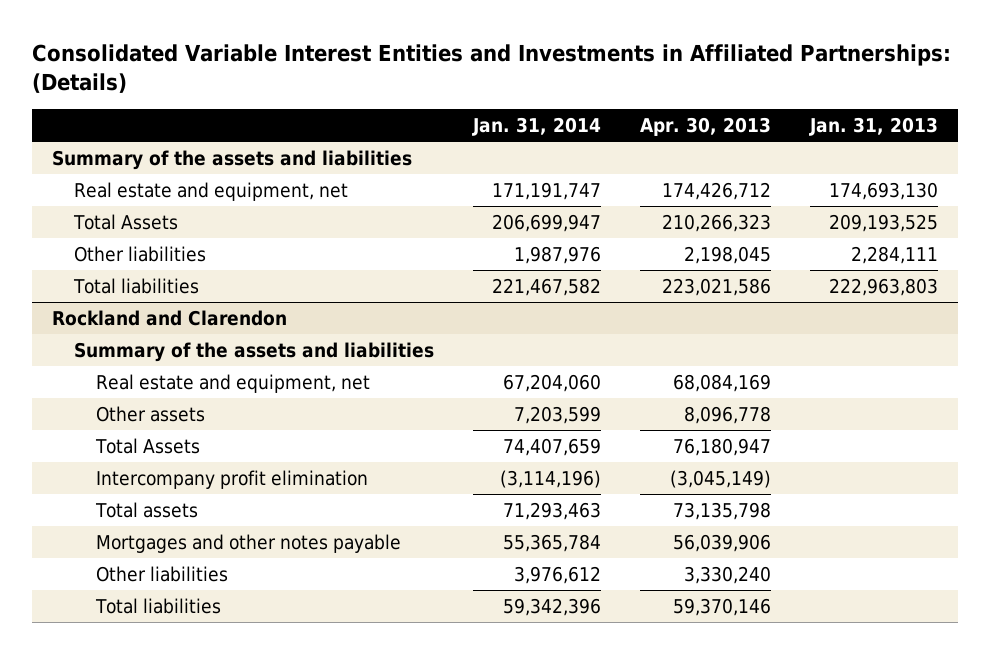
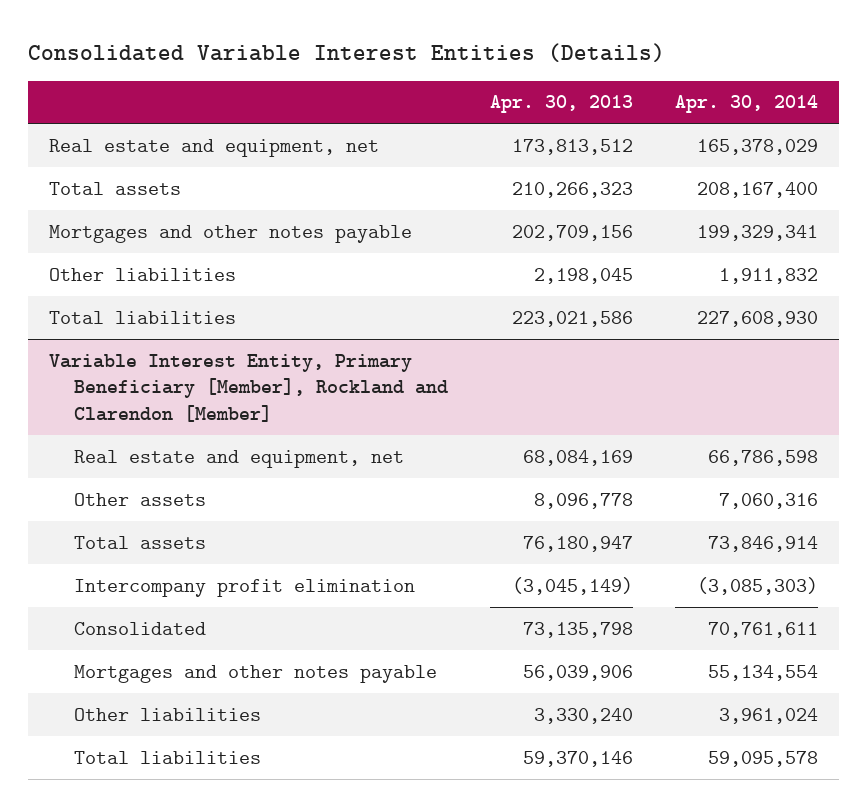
- Consolidated Variable Interest Entities and Investments in Affiliated Partnerships: (Details)
+ Consolidated Variable Interest Entities (Details)
- | Jan. 31, 2014 | Apr. 30, 2013 | Jan. 31, 2013
+ | Apr. 30, 2013 | Apr. 30, 2014
- Summary of the assets and liabilities
- Real estate and equipment, net | 171,191,747 | 174,426,712 | 174,693,130
- Total Assets | 206,699,947 | 210,266,323 | 209,193,525
+ Real estate and equipment, net | 173,813,512 | 165,378,029
+ Total assets | 210,266,323 | 208,167,400
+ Mortgages and other notes payable | 202,709,156 | 199,329,341
- Rockland and Clarendon
- Summary of the assets and liabilities
+ Variable Interest Entity, Primary Beneficiary [Member], Rockland and Clarendon [Member]
- Total Assets | 74,407,659 | 76,180,947 |
+ Total assets | 76,180,947 | 73,846,914
- Total assets | 71,293,463 | 73,135,798 |
+ Consolidated | 73,135,798 | 70,761,611

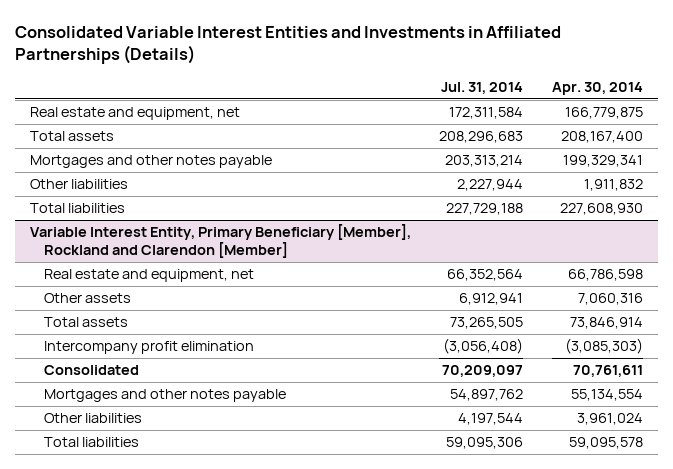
- Consolidated Variable Interest Entities (Details)
+ Consolidated Variable Interest Entities and Investments in Affiliated Partnerships (Details)
- | Apr. 30, 2013 | Apr. 30, 2014
+ | Jul. 31, 2014 | Apr. 30, 2014
- Real estate and equipment, net | 173,813,512 | 165,378,029
+ Real estate and equipment, net | 172,311,584 | 166,779,875

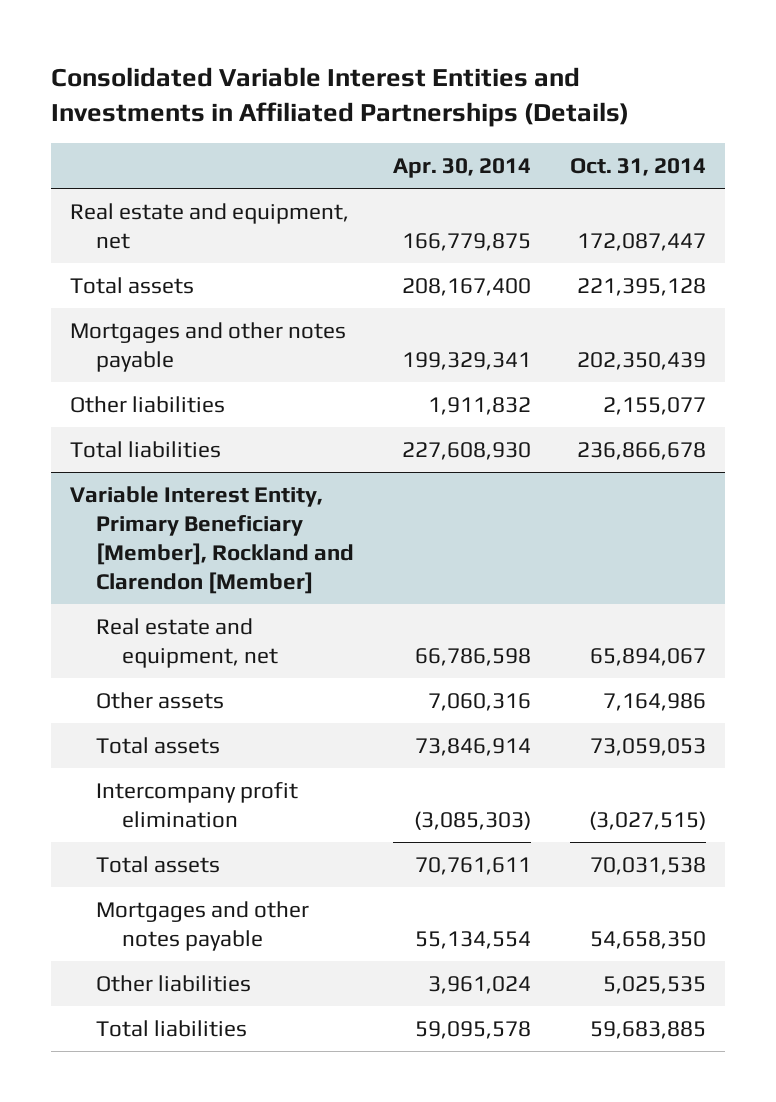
- | Jul. 31, 2014 | Apr. 30, 2014
+ | Apr. 30, 2014 | Oct. 31, 2014
@ Variable Interest Entity, Primary Beneficiary [Member], Rockland and Clarendon [Member]
- Consolidated | 70,209,097 | 70,761,611
+ Total assets | 70,761,611 | 70,031,538

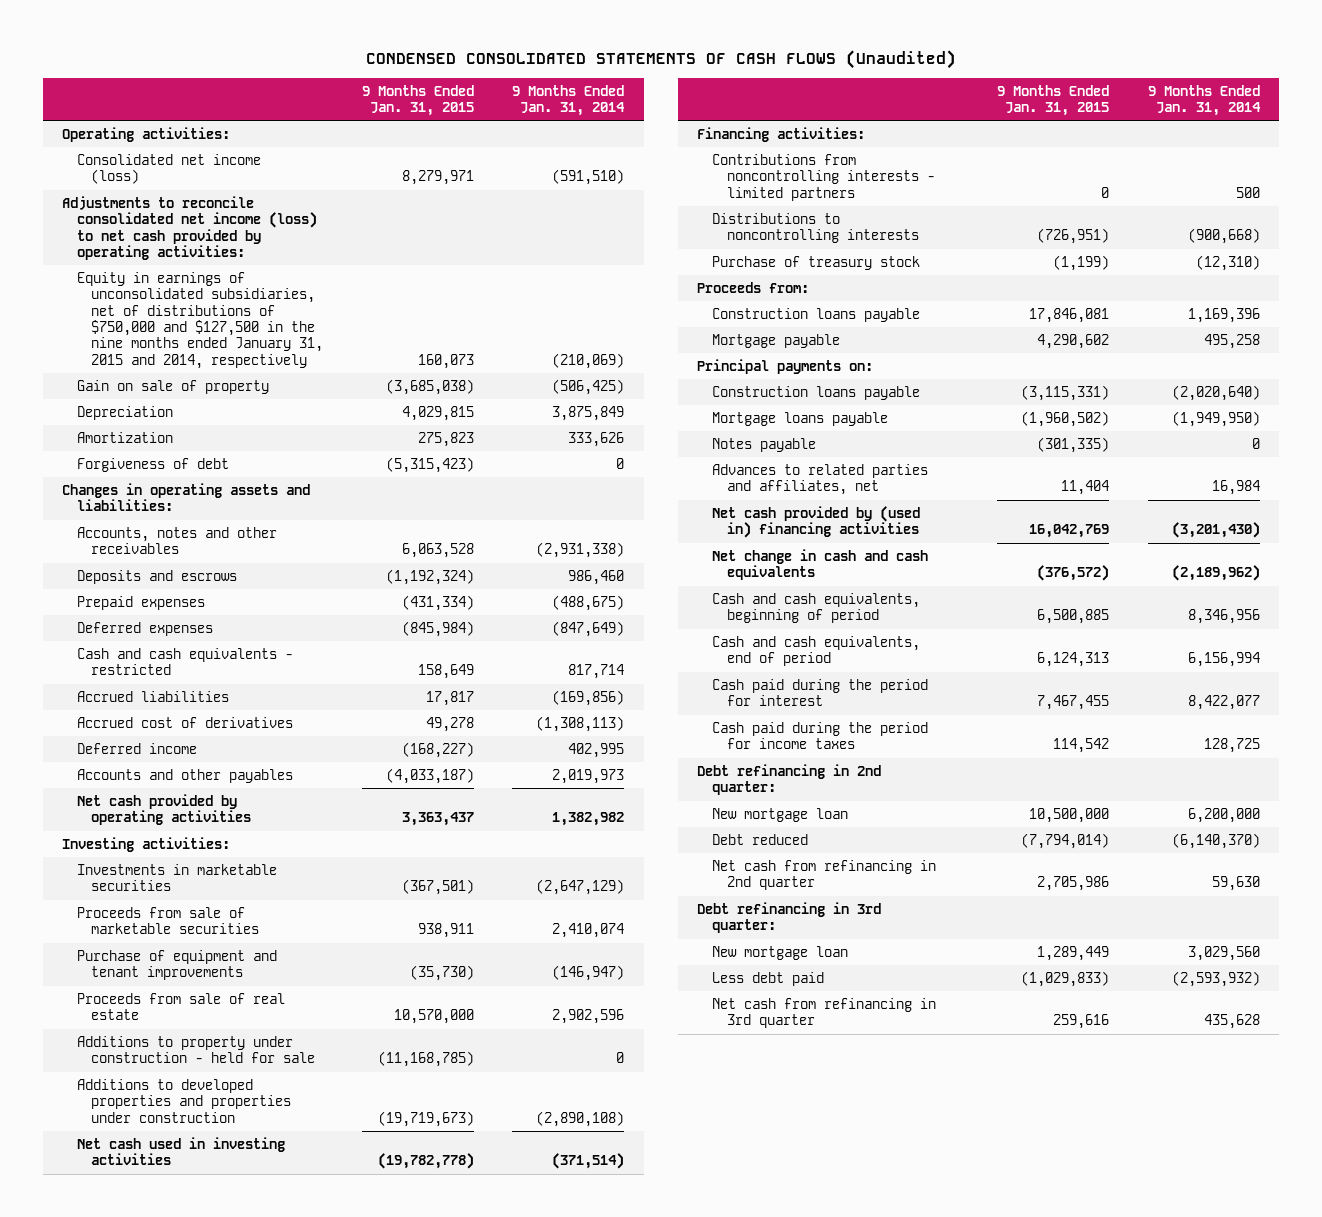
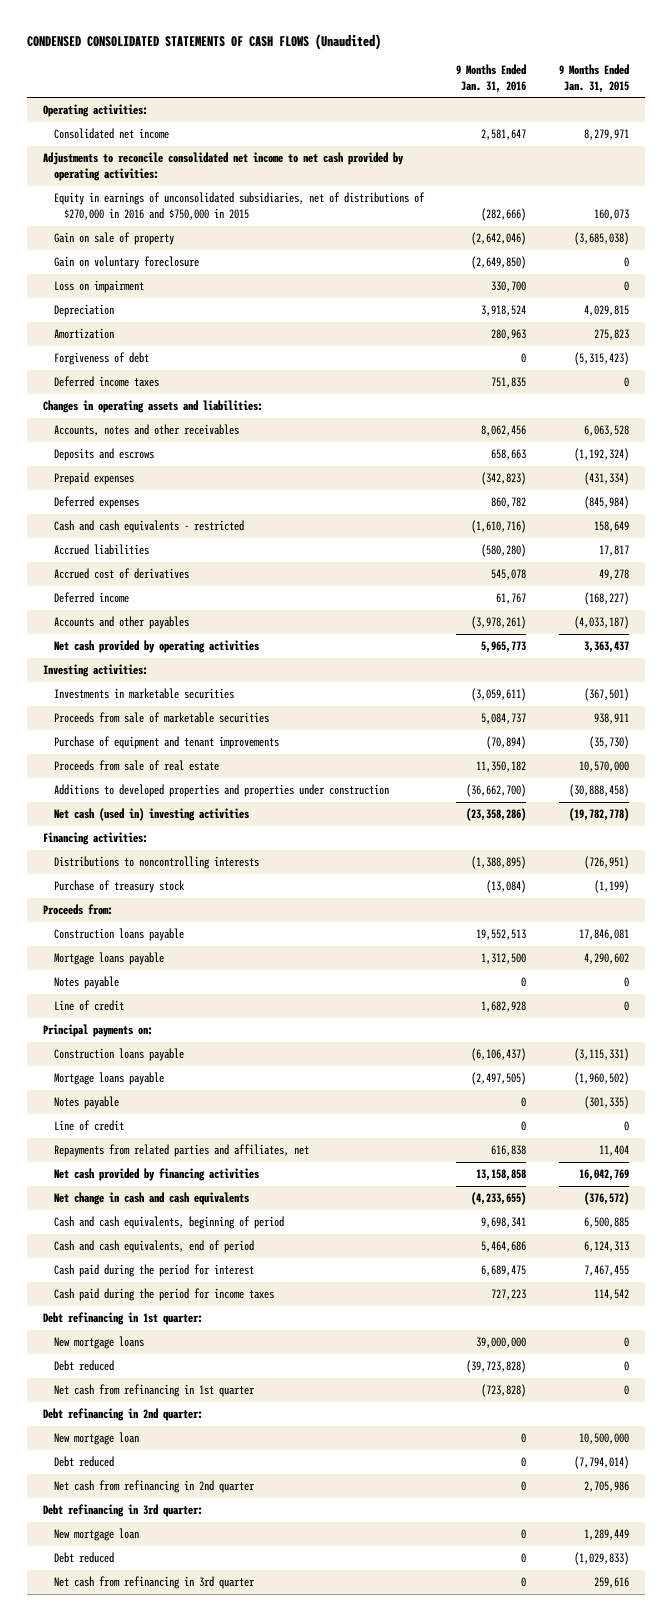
- | 9 Months Ended Jan. 31, 2015 | 9 Months Ended Jan. 31, 2014
+ | 9 Months Ended Jan. 31, 2016 | 9 Months Ended Jan. 31, 2015
- Consolidated net income (loss) | 8,279,971 | (591,510)
- Adjustments to reconcile consolidated net income (loss) to net cash provided by operating activities:
- Equity in earnings of unconsolidated subsidiaries, net of distributions of $750,000 and $127,500 in the nine months ended January 31, 2015 and 2014, respectively | 160,073 | (210,069)
+ Consolidated net income | 2,581,647 | 8,279,971
+ Adjustments to reconcile consolidated net income to net cash provided by operating activities:
+ Equity in earnings of unconsolidated subsidiaries, net of distributions of $270,000 in 2016 and $750,000 in 2015 | (282,666) | 160,073
+ Gain on voluntary foreclosure | (2,649,850) | 0
+ Loss on impairment | 330,700 | 0
+ Deferred income taxes | 751,835 | 0
- Additions to property under construction - held for sale | (11,168,785) | 0
- Additions to developed properties and properties under construction | (19,719,673) | (2,890,108)
- Net cash used in investing activities | (19,782,778) | (371,514)
+ Additions to developed properties and properties under construction | (36,662,700) | (30,888,458)
+ Net cash (used in) investing activities | (23,358,286) | (19,782,778)
- Contributions from noncontrolling interests - limited partners | 0 | 500
- Mortgage payable | 4,290,602 | 495,258
+ Mortgage loans payable | 1,312,500 | 4,290,602
+ Notes payable | 0 | 0
+ Line of credit | 1,682,928 | 0
- Advances to related parties and affiliates, net | 11,404 | 16,984
- Net cash provided by (used in) financing activities | 16,042,769 | (3,201,430)
+ Line of credit | 0 | 0
+ Repayments from related parties and affiliates, net | 616,838 | 11,404
+ Net cash provided by financing activities | 13,158,858 | 16,042,769
+ Debt refinancing in 1st quarter:
+ New mortgage loans | 39,000,000 | 0
+ Debt reduced | (39,723,828) | 0
+ Net cash from refinancing in 1st quarter | (723,828) | 0
- Less debt paid | (1,029,833) | (2,593,932)
+ Debt reduced | 0 | (1,029,833)

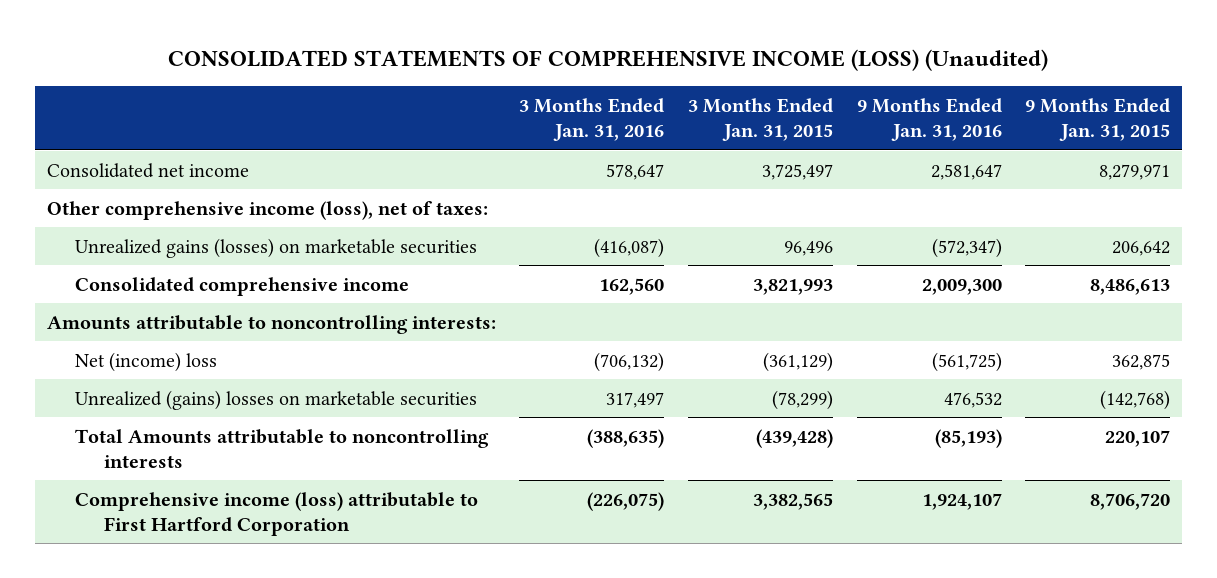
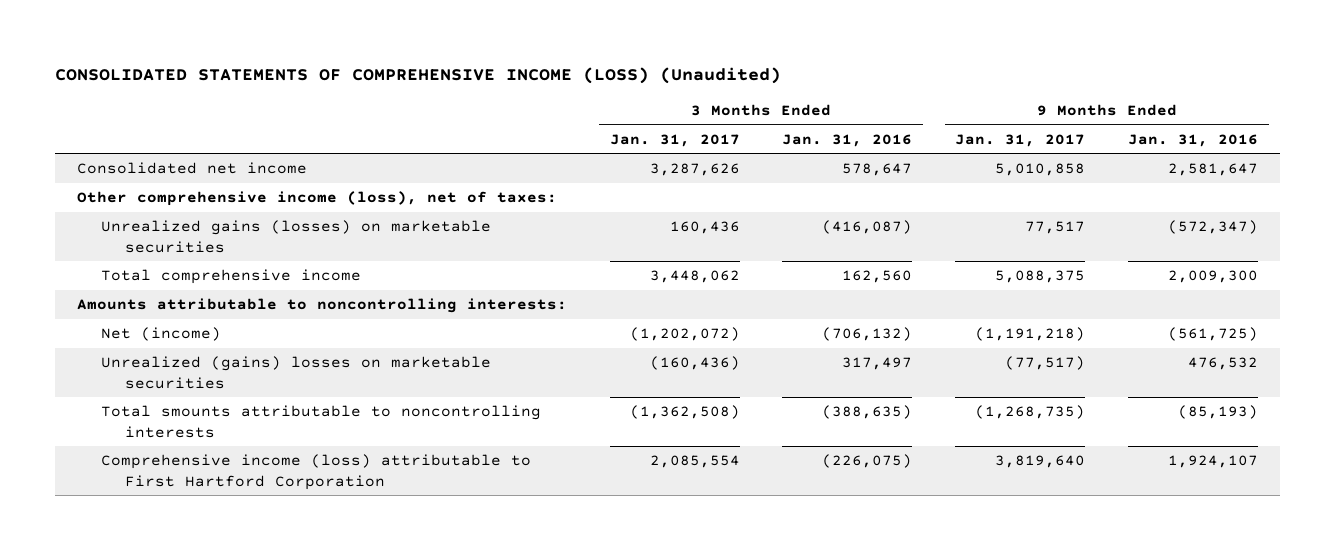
- | 3 Months Ended Jan. 31, 2016 | 3 Months Ended Jan. 31, 2015 | 9 Months Ended Jan. 31, 2016 | 9 Months Ended Jan. 31, 2015
+ | 3 Months Ended Jan. 31, 2017 | 3 Months Ended Jan. 31, 2016 | 9 Months Ended Jan. 31, 2017 | 9 Months Ended Jan. 31, 2016
- Consolidated comprehensive income | 162,560 | 3,821,993 | 2,009,300 | 8,486,613
+ Total comprehensive income | 3,448,062 | 162,560 | 5,088,375 | 2,009,300
- Net (income) loss | (706,132) | (361,129) | (561,725) | 362,875
+ Net (income) | (1,202,072) | (706,132) | (1,191,218) | (561,725)
- Total Amounts attributable to noncontrolling interests | (388,635) | (439,428) | (85,193) | 220,107
+ Total smounts attributable to noncontrolling interests | (1,362,508) | (388,635) | (1,268,735) | (85,193)

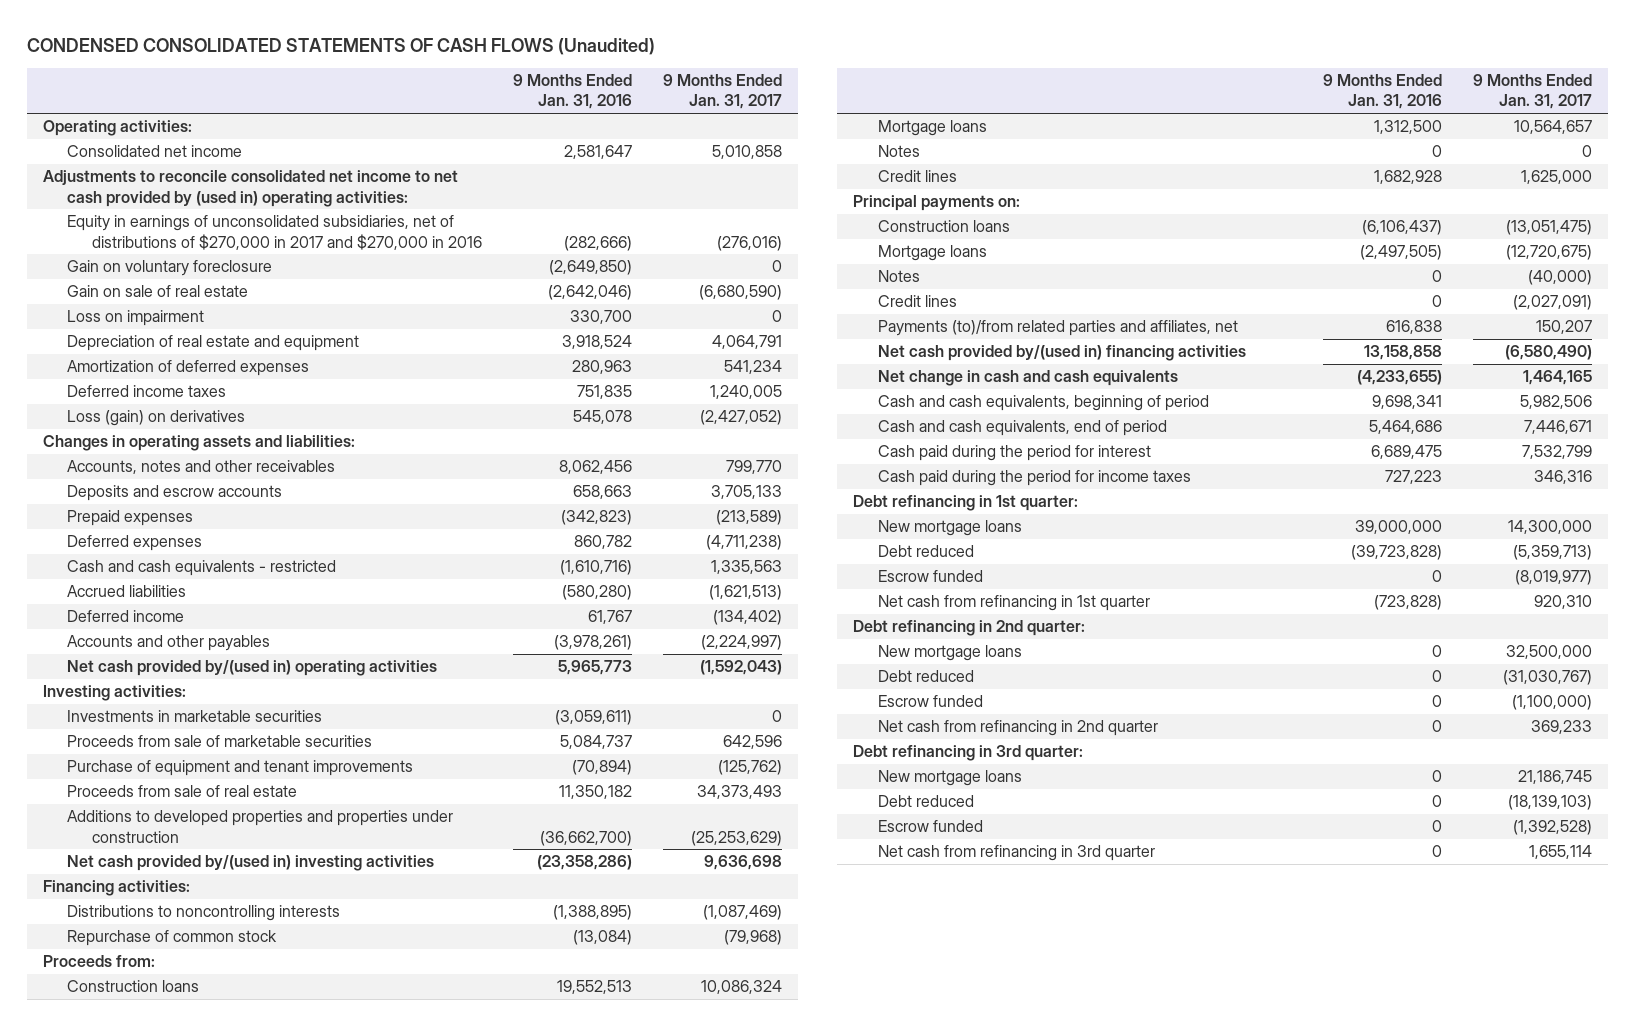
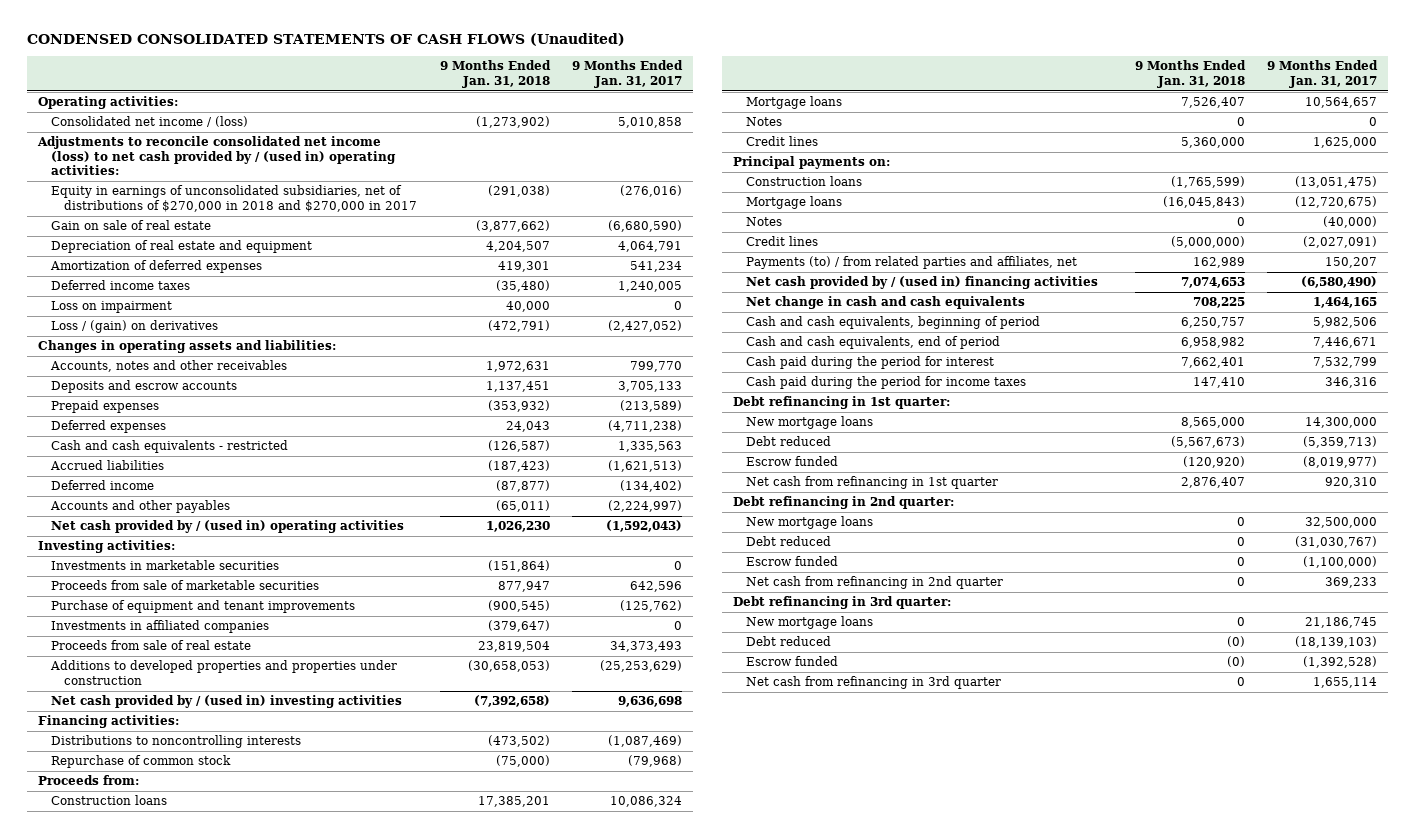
- | 9 Months Ended Jan. 31, 2016 | 9 Months Ended Jan. 31, 2017
+ | 9 Months Ended Jan. 31, 2018 | 9 Months Ended Jan. 31, 2017
- Consolidated net income | 2,581,647 | 5,010,858
- Adjustments to reconcile consolidated net income to net cash provided by (used in) operating activities:
- Equity in earnings of unconsolidated subsidiaries, net of distributions of $270,000 in 2017 and $270,000 in 2016 | (282,666) | (276,016)
- Gain on voluntary foreclosure | (2,649,850) | 0
+ Consolidated net income / (loss) | (1,273,902) | 5,010,858
+ Adjustments to reconcile consolidated net income (loss) to net cash provided by / (used in) operating activities:
+ Equity in earnings of unconsolidated subsidiaries, net of distributions of $270,000 in 2018 and $270,000 in 2017 | (291,038) | (276,016)
- Loss (gain) on derivatives | 545,078 | (2,427,052)
moved down: Loss on impairment | 40,000 | 0
+ Loss / (gain) on derivatives | (472,791) | (2,427,052)
- Net cash provided by/(used in) operating activities | 5,965,773 | (1,592,043)
+ Net cash provided by / (used in) operating activities | 1,026,230 | (1,592,043)
+ Investments in affiliated companies | (379,647) | 0
- Net cash provided by/(used in) investing activities | (23,358,286) | 9,636,698
+ Net cash provided by / (used in) investing activities | (7,392,658) | 9,636,698
- Payments (to)/from related parties and affiliates, net | 616,838 | 150,207
- Net cash provided by/(used in) financing activities | 13,158,858 | (6,580,490)
+ Payments (to) / from related parties and affiliates, net | 162,989 | 150,207
+ Net cash provided by / (used in) financing activities | 7,074,653 | (6,580,490)

